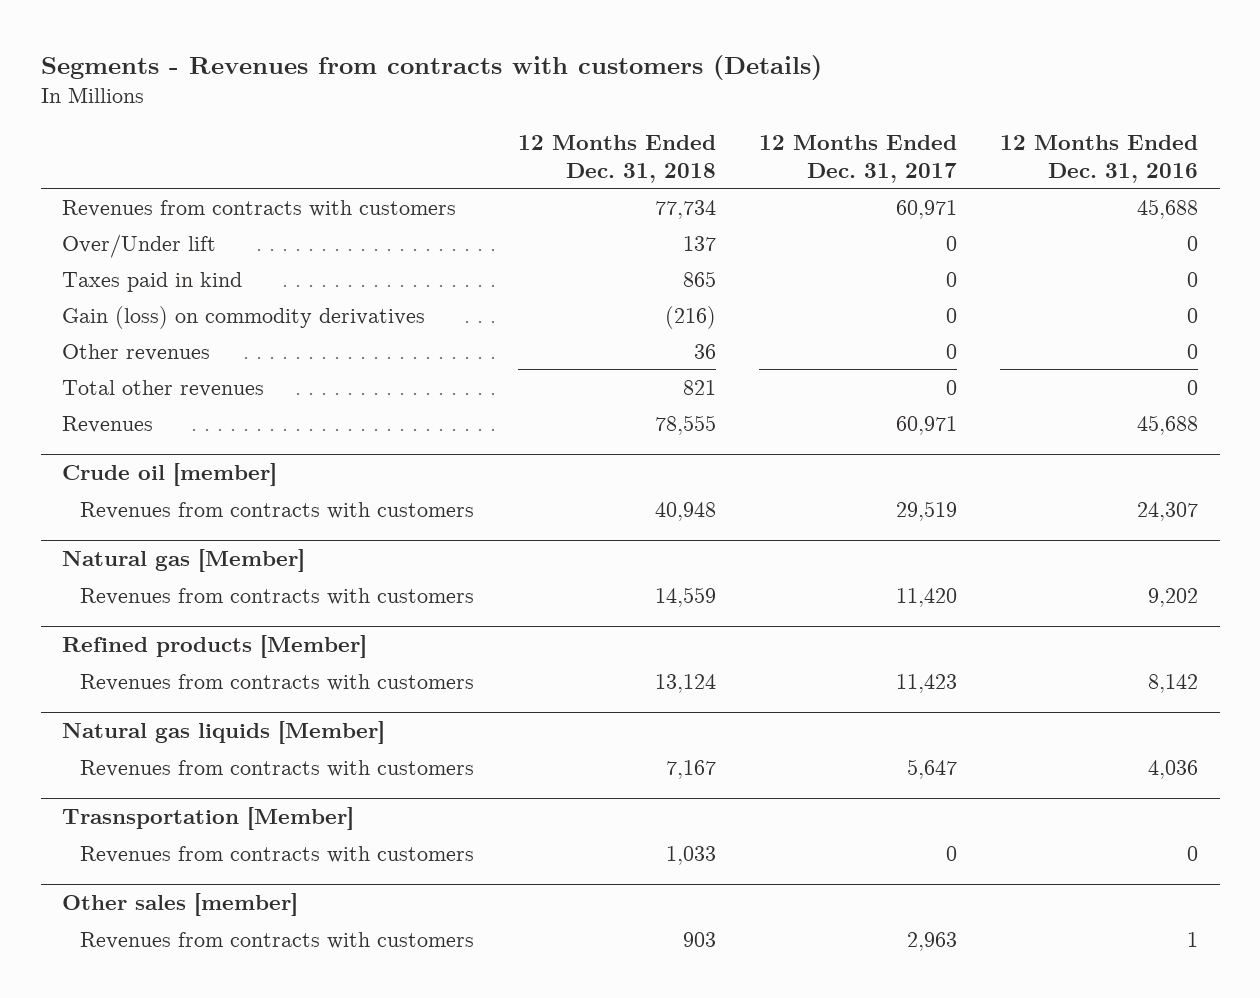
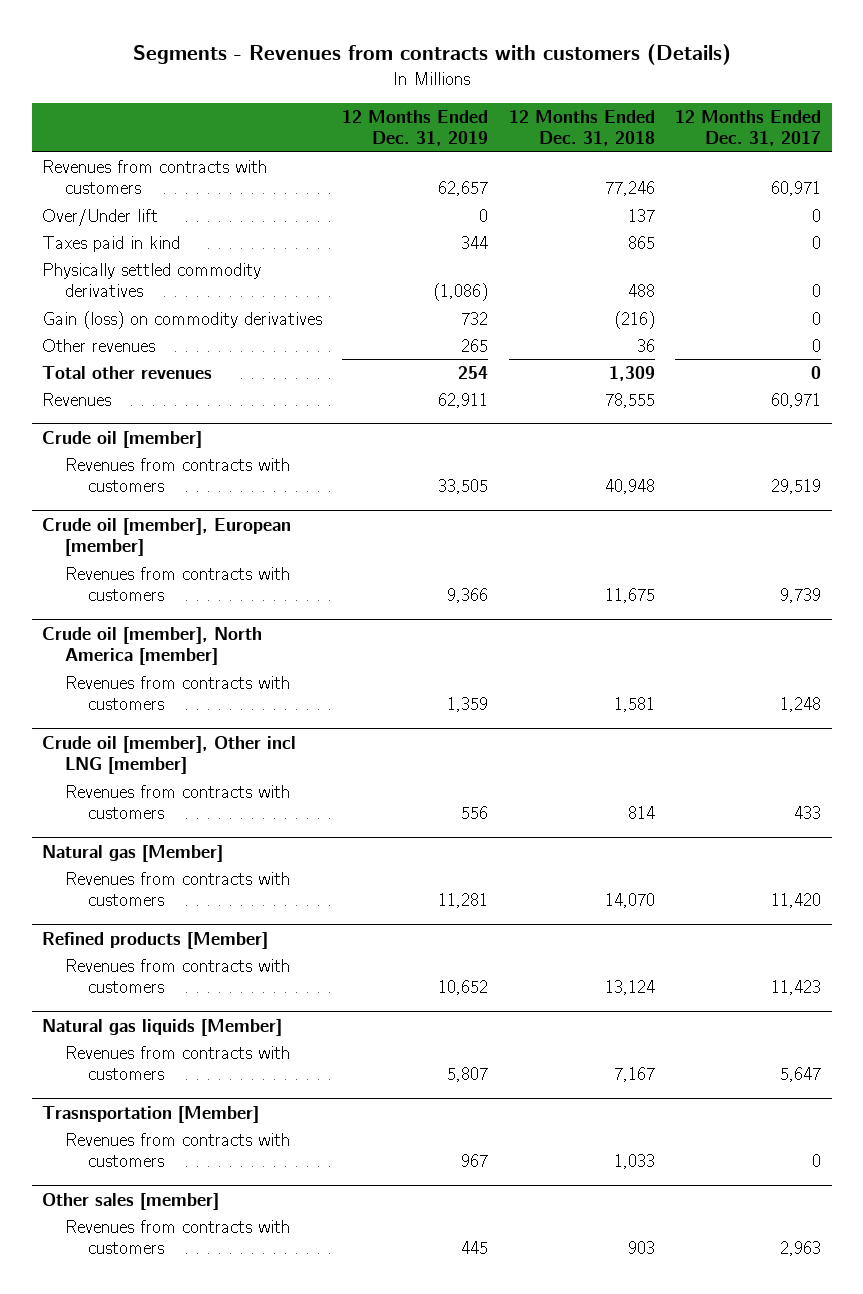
- | 12 Months Ended Dec. 31, 2018 | 12 Months Ended Dec. 31, 2017 | 12 Months Ended Dec. 31, 2016
+ | 12 Months Ended Dec. 31, 2019 | 12 Months Ended Dec. 31, 2018 | 12 Months Ended Dec. 31, 2017
- Revenues from contracts with customers | 77,734 | 60,971 | 45,688
+ Revenues from contracts with customers | 62,657 | 77,246 | 60,971
+ Physically settled commodity derivatives | (1,086) | 488 | 0
- Total other revenues | 821 | 0 | 0
+ Total other revenues | 254 | 1,309 | 0
+ Crude oil [member], European [member]
+ Revenues from contracts with customers | 9,366 | 11,675 | 9,739
+ Crude oil [member], North America [member]
+ Revenues from contracts with customers | 1,359 | 1,581 | 1,248
+ Crude oil [member], Other incl LNG [member]
+ Revenues from contracts with customers | 556 | 814 | 433
@ Natural gas [Member]
- Revenues from contracts with customers | 14,559 | 11,420 | 9,202
+ Revenues from contracts with customers | 11,281 | 14,070 | 11,420

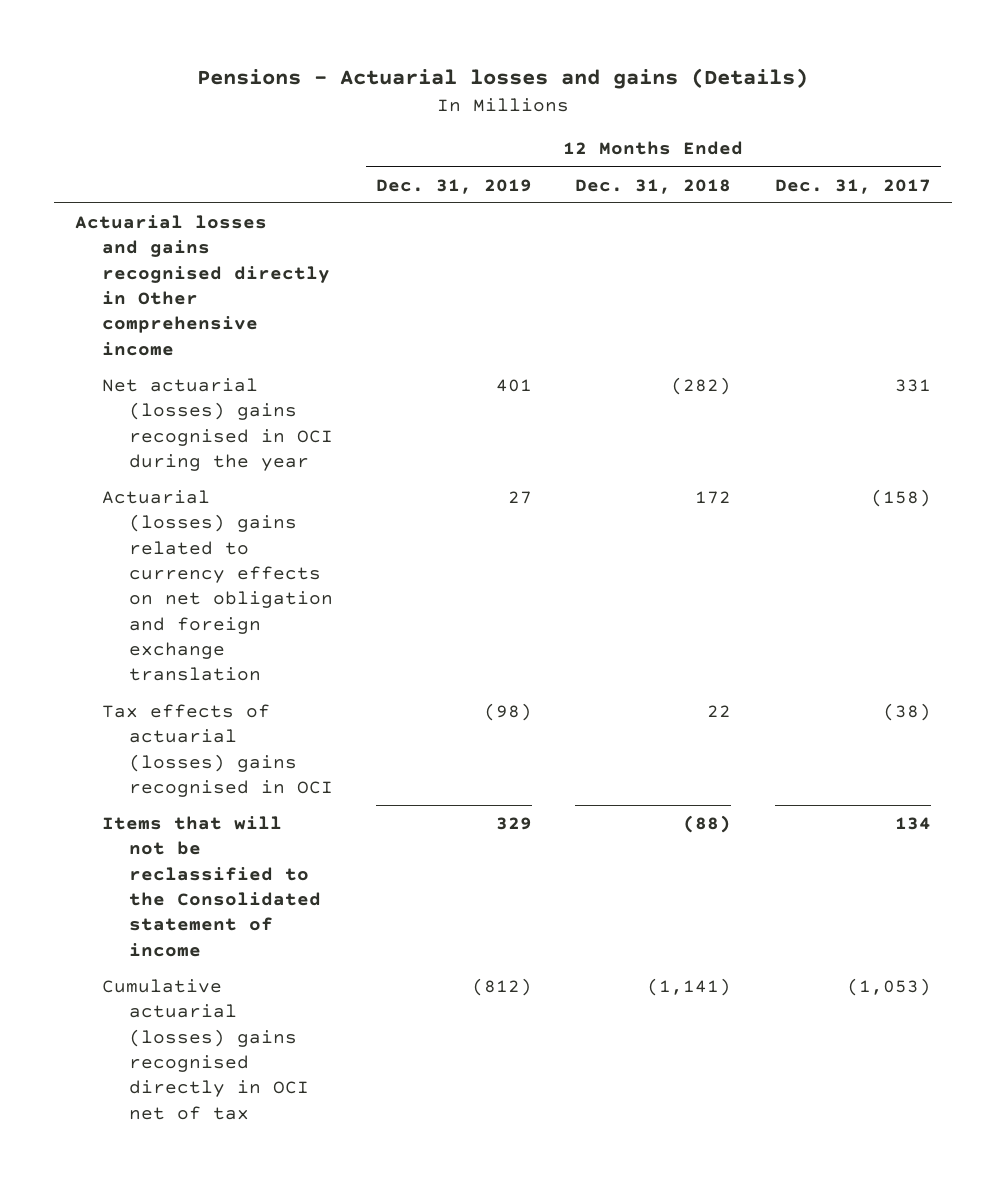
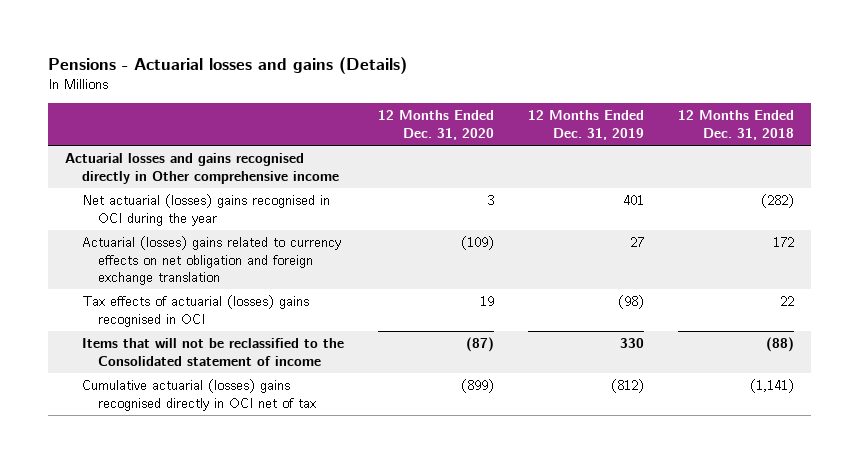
- | 12 Months Ended Dec. 31, 2019 | 12 Months Ended Dec. 31, 2018 | 12 Months Ended Dec. 31, 2017
+ | 12 Months Ended Dec. 31, 2020 | 12 Months Ended Dec. 31, 2019 | 12 Months Ended Dec. 31, 2018
- Items that will not be reclassified to the Consolidated statement of income | 329 | (88) | 134
+ Items that will not be reclassified to the Consolidated statement of income | (87) | 330 | (88)

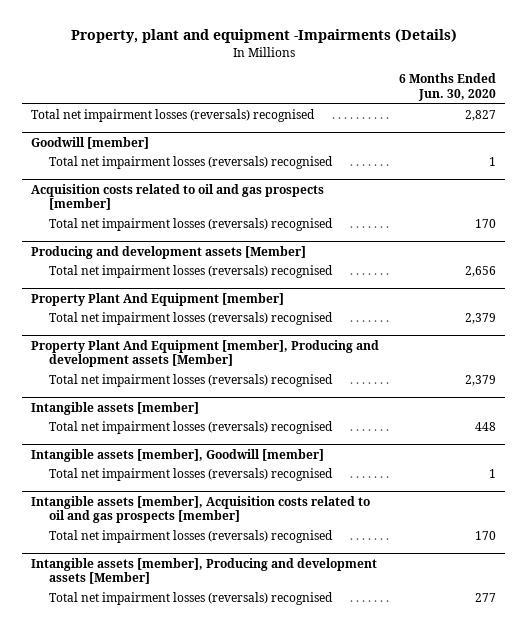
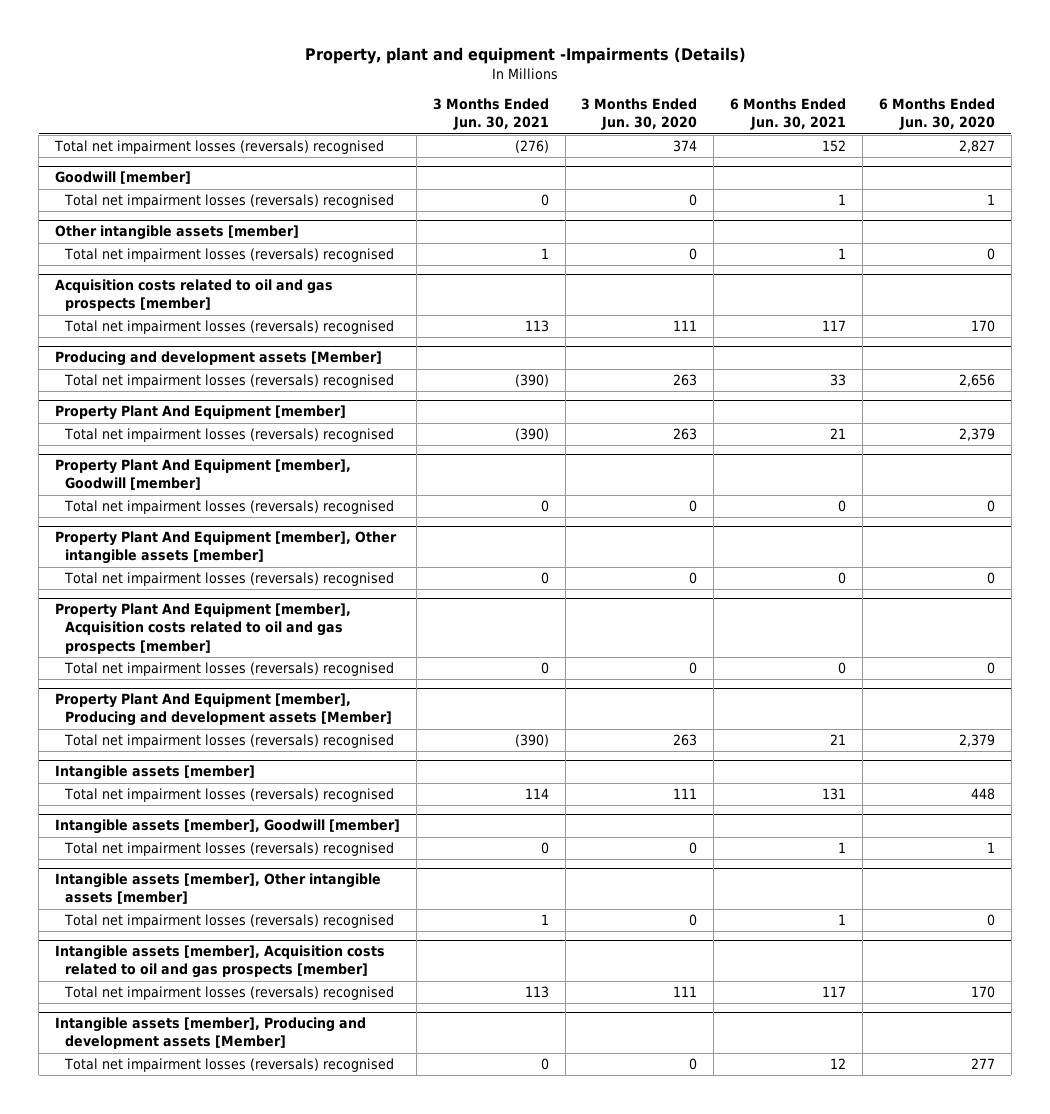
- | 6 Months Ended Jun. 30, 2020
+ | 3 Months Ended Jun. 30, 2021 | 3 Months Ended Jun. 30, 2020 | 6 Months Ended Jun. 30, 2021 | 6 Months Ended Jun. 30, 2020
+ Other intangible assets [member]
+ Total net impairment losses (reversals) recognised | 1 | 0 | 1 | 0
+ Property Plant And Equipment [member], Goodwill [member]
+ Total net impairment losses (reversals) recognised | 0 | 0 | 0 | 0
+ Property Plant And Equipment [member], Other intangible assets [member]
+ Total net impairment losses (reversals) recognised | 0 | 0 | 0 | 0
+ Property Plant And Equipment [member], Acquisition costs related to oil and gas prospects [member]
+ Total net impairment losses (reversals) recognised | 0 | 0 | 0 | 0
+ Intangible assets [member], Other intangible assets [member]
+ Total net impairment losses (reversals) recognised | 1 | 0 | 1 | 0

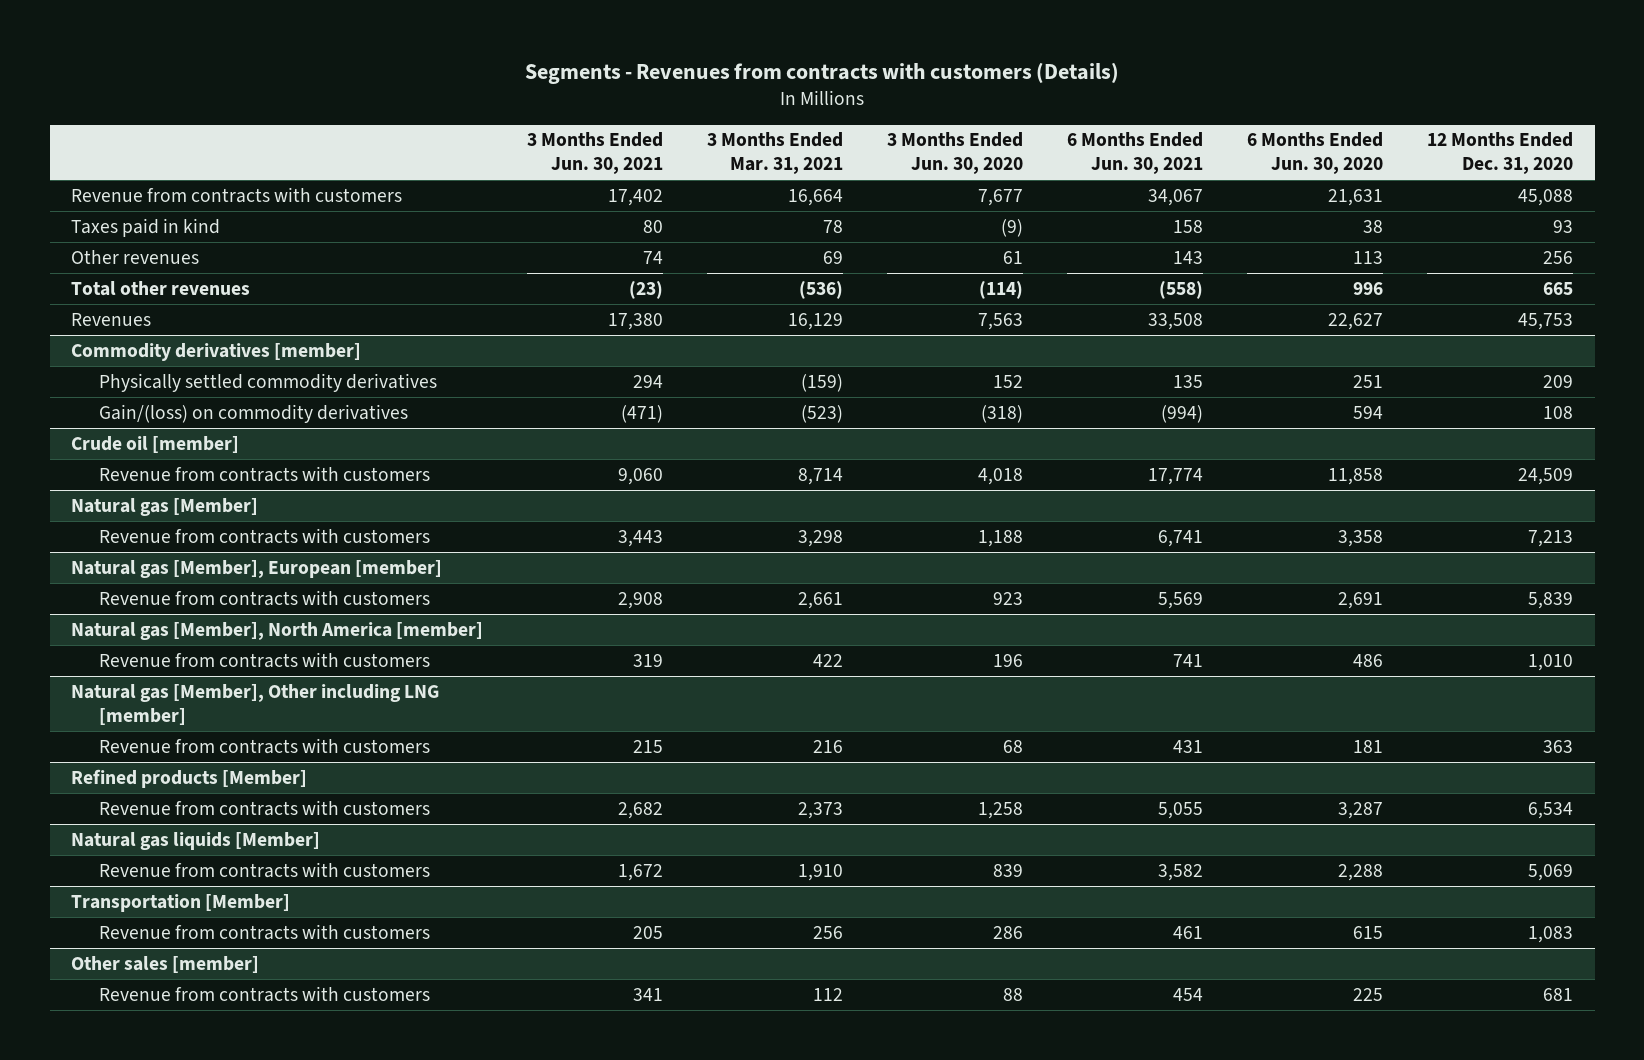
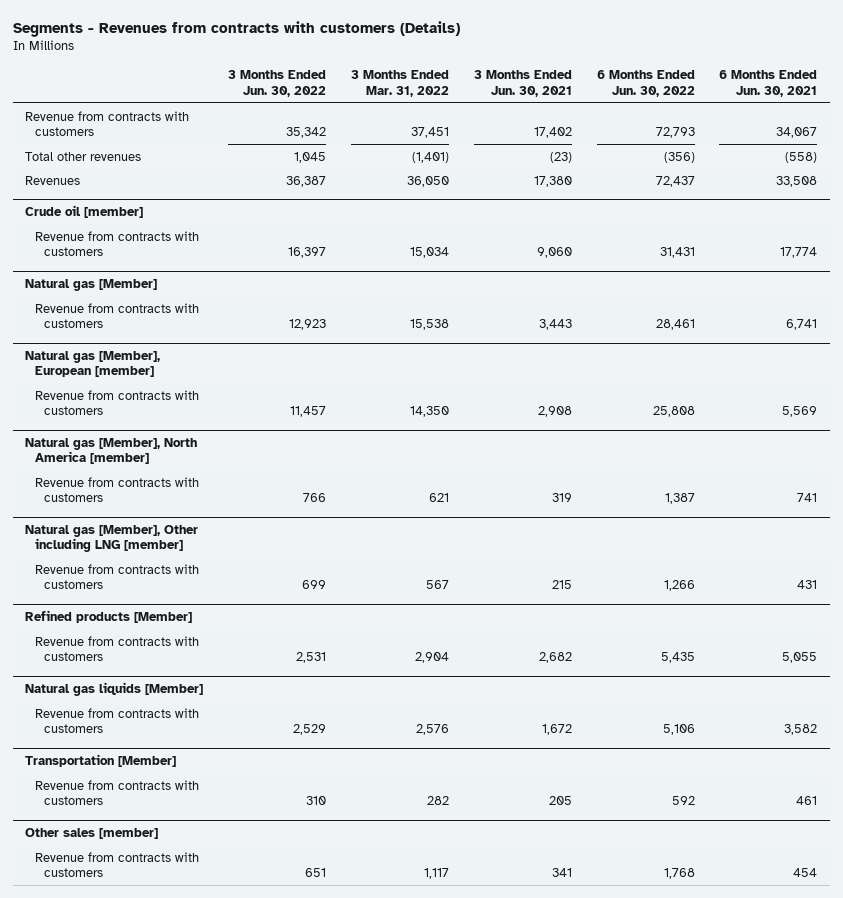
- | 3 Months Ended Jun. 30, 2021 | 3 Months Ended Mar. 31, 2021 | 3 Months Ended Jun. 30, 2020 | 6 Months Ended Jun. 30, 2021 | 6 Months Ended Jun. 30, 2020 | 12 Months Ended Dec. 31, 2020
+ | 3 Months Ended Jun. 30, 2022 | 3 Months Ended Mar. 31, 2022 | 3 Months Ended Jun. 30, 2021 | 6 Months Ended Jun. 30, 2022 | 6 Months Ended Jun. 30, 2021
- Taxes paid in kind | 80 | 78 | (9) | 158 | 38 | 93
- Other revenues | 74 | 69 | 61 | 143 | 113 | 256
- Commodity derivatives [member]
- Physically settled commodity derivatives | 294 | (159) | 152 | 135 | 251 | 209
- Gain/(loss) on commodity derivatives | (471) | (523) | (318) | (994) | 594 | 108

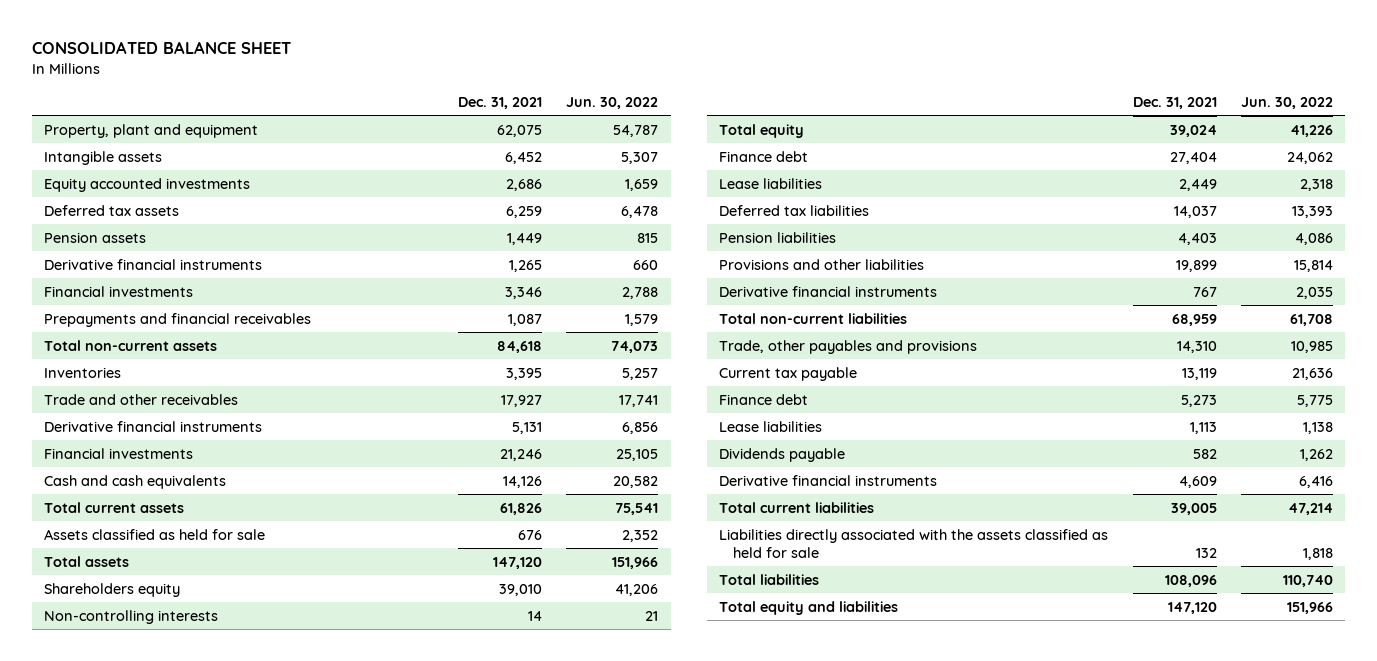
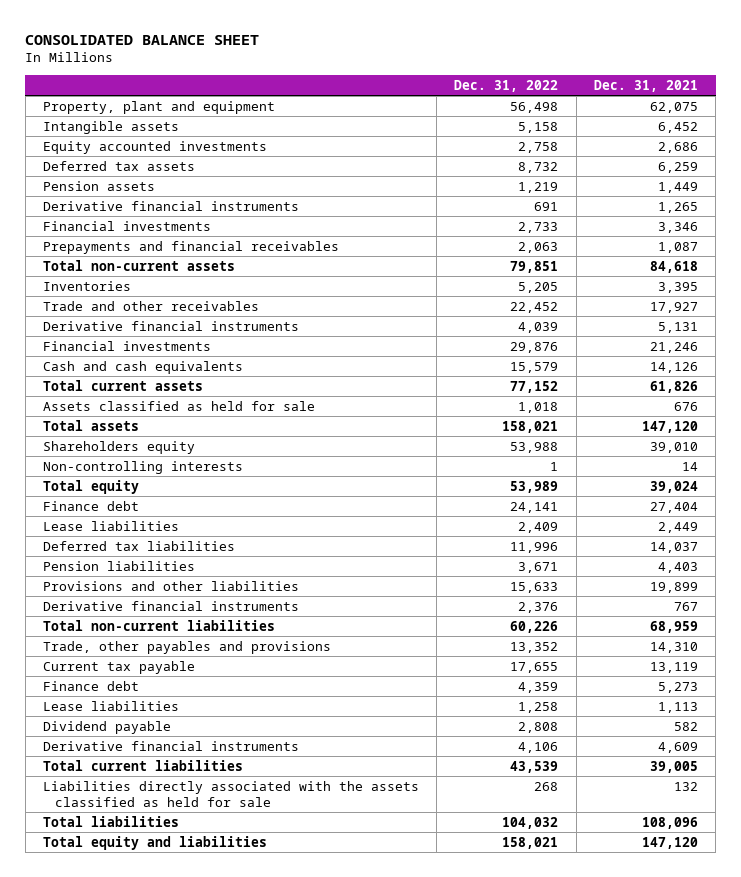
- | Dec. 31, 2021 | Jun. 30, 2022
+ | Dec. 31, 2022 | Dec. 31, 2021
- Dividends payable | 582 | 1,262
+ Dividend payable | 2,808 | 582

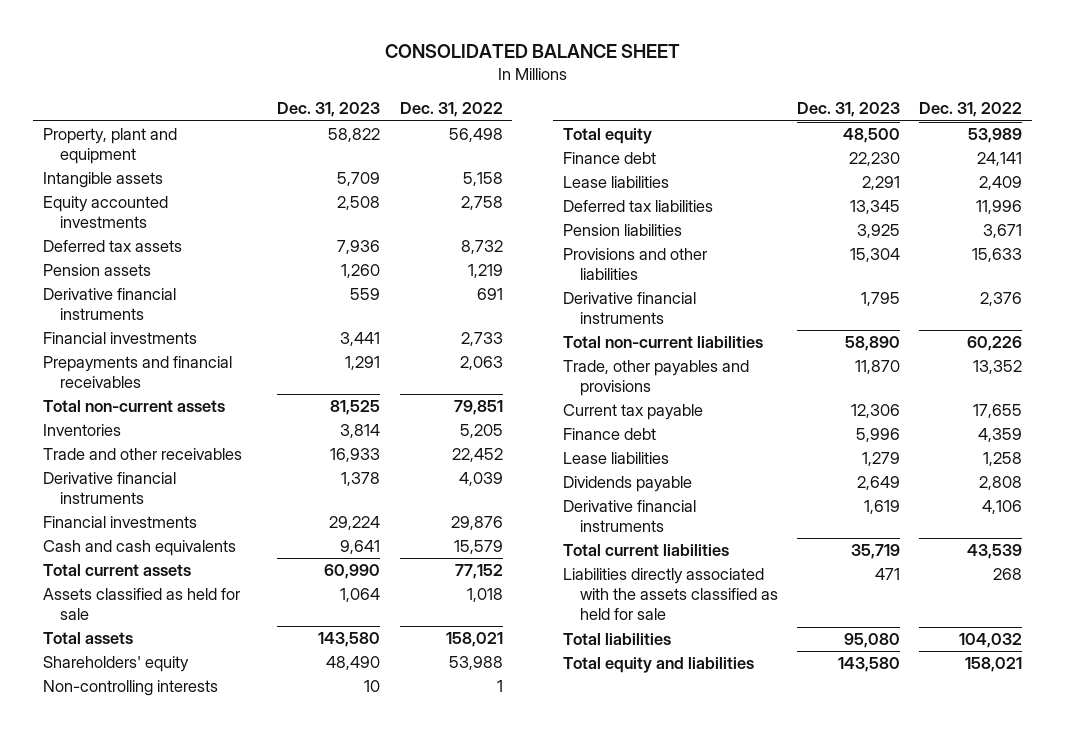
- | Dec. 31, 2022 | Dec. 31, 2021
+ | Dec. 31, 2023 | Dec. 31, 2022
- Shareholders equity | 53,988 | 39,010
+ Shareholders' equity | 48,490 | 53,988
- Dividend payable | 2,808 | 582
+ Dividends payable | 2,649 | 2,808

